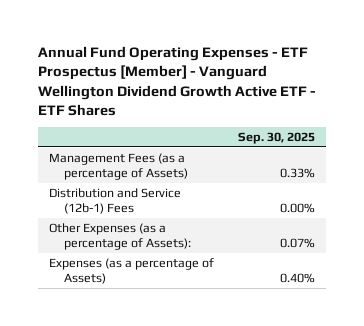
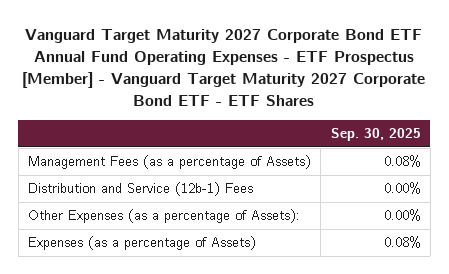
- Annual Fund Operating Expenses - ETF Prospectus [Member] - Vanguard Wellington Dividend Growth Active ETF - ETF Shares
+ Vanguard Target Maturity 2027 Corporate Bond ETF Annual Fund Operating Expenses - ETF Prospectus [Member] - Vanguard Target Maturity 2027 Corporate Bond ETF - ETF Shares
- Management Fees (as a percentage of Assets) | 0.33%
+ Management Fees (as a percentage of Assets) | 0.08%
- Other Expenses (as a percentage of Assets): | 0.07%
- Expenses (as a percentage of Assets) | 0.40%
+ Other Expenses (as a percentage of Assets): | 0.00%
+ Expenses (as a percentage of Assets) | 0.08%

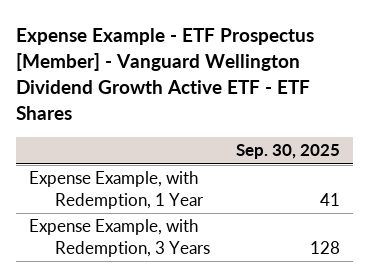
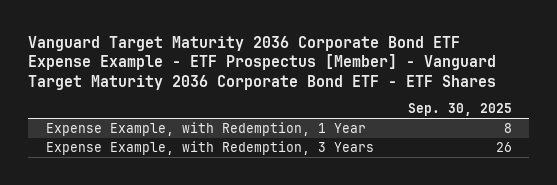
- Expense Example - ETF Prospectus [Member] - Vanguard Wellington Dividend Growth Active ETF - ETF Shares
+ Vanguard Target Maturity 2036 Corporate Bond ETF Expense Example - ETF Prospectus [Member] - Vanguard Target Maturity 2036 Corporate Bond ETF - ETF Shares
- Expense Example, with Redemption, 1 Year | 41
- Expense Example, with Redemption, 3 Years | 128
+ Expense Example, with Redemption, 1 Year | 8
+ Expense Example, with Redemption, 3 Years | 26

